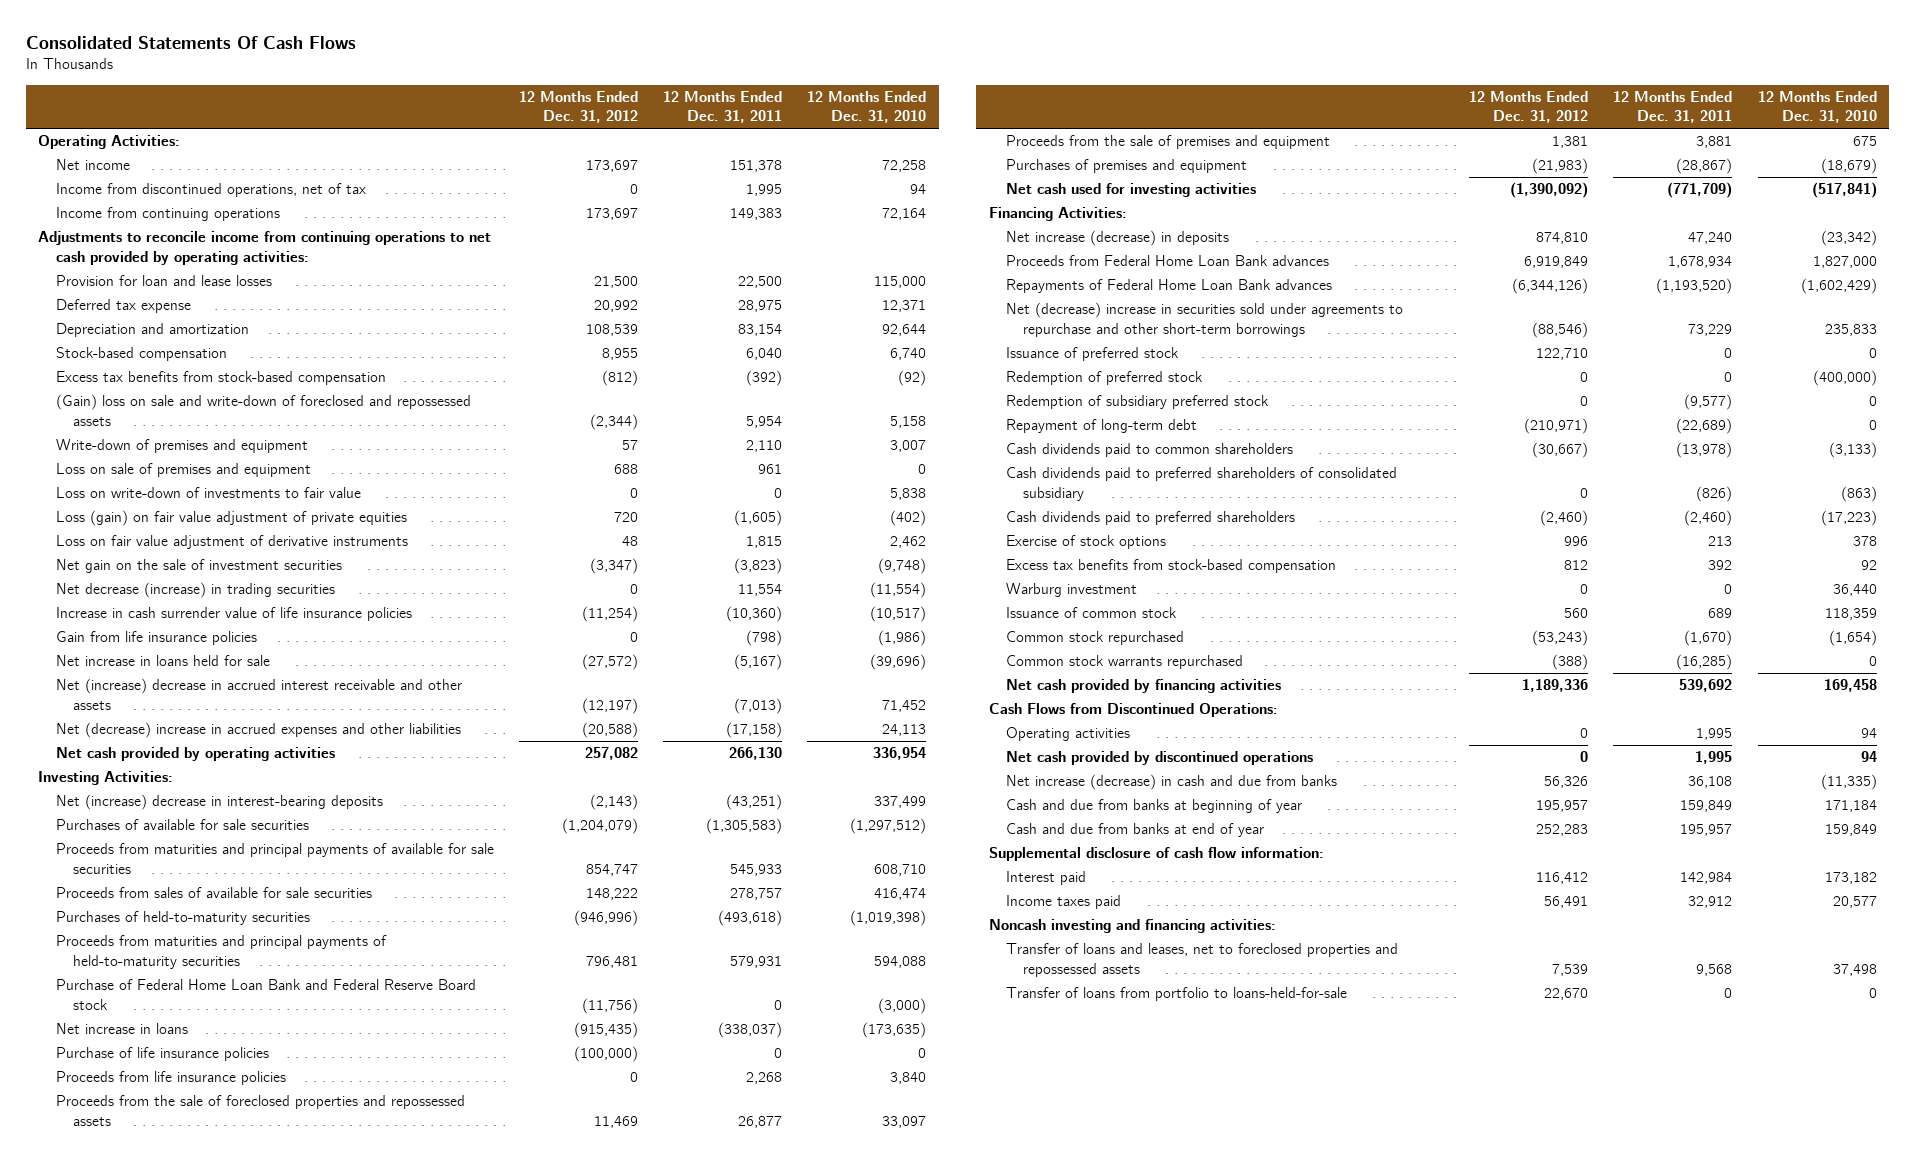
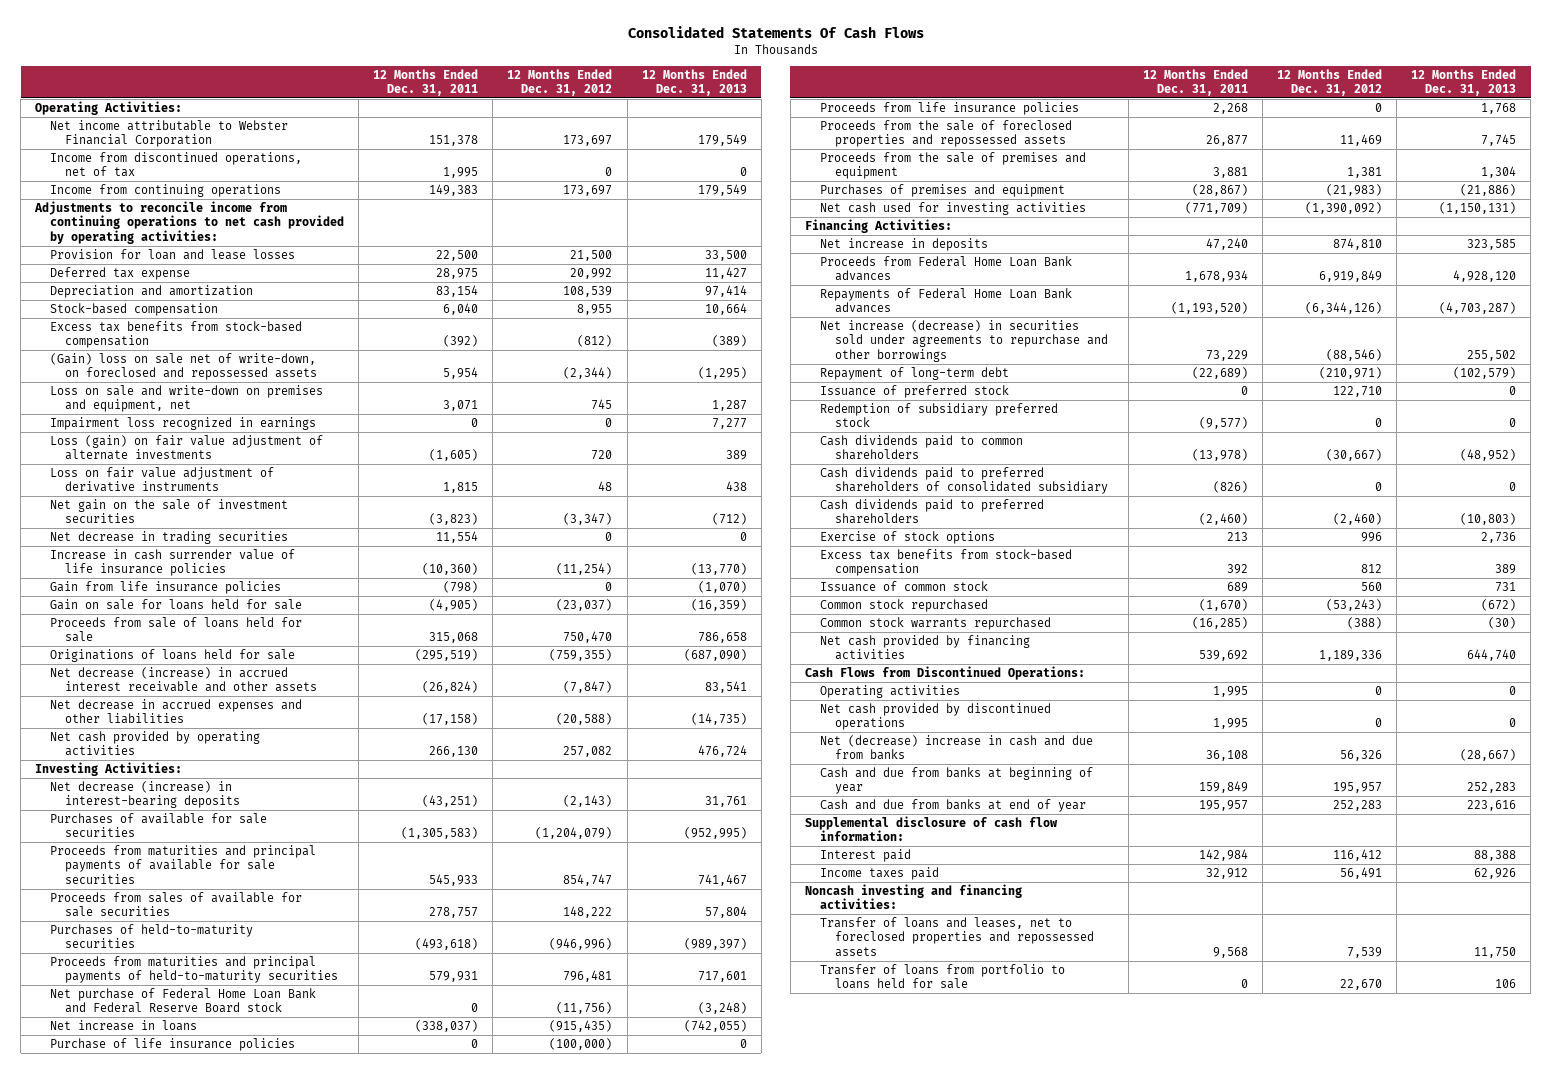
- | 12 Months Ended Dec. 31, 2012 | 12 Months Ended Dec. 31, 2011 | 12 Months Ended Dec. 31, 2010
+ | 12 Months Ended Dec. 31, 2011 | 12 Months Ended Dec. 31, 2012 | 12 Months Ended Dec. 31, 2013
- Net income | 173,697 | 151,378 | 72,258
+ Net income attributable to Webster Financial Corporation | 151,378 | 173,697 | 179,549
- (Gain) loss on sale and write-down of foreclosed and repossessed assets | (2,344) | 5,954 | 5,158
- Write-down of premises and equipment | 57 | 2,110 | 3,007
- Loss on sale of premises and equipment | 688 | 961 | 0
- Loss on write-down of investments to fair value | 0 | 0 | 5,838
- Loss (gain) on fair value adjustment of private equities | 720 | (1,605) | (402)
+ (Gain) loss on sale net of write-down, on foreclosed and repossessed assets | 5,954 | (2,344) | (1,295)
+ Loss on sale and write-down on premises and equipment, net | 3,071 | 745 | 1,287
+ Impairment loss recognized in earnings | 0 | 0 | 7,277
+ Loss (gain) on fair value adjustment of alternate investments | (1,605) | 720 | 389
- Net decrease (increase) in trading securities | 0 | 11,554 | (11,554)
+ Net decrease in trading securities | 11,554 | 0 | 0
- Net increase in loans held for sale | (27,572) | (5,167) | (39,696)
- Net (increase) decrease in accrued interest receivable and other assets | (12,197) | (7,013) | 71,452
- Net (decrease) increase in accrued expenses and other liabilities | (20,588) | (17,158) | 24,113
+ Gain on sale for loans held for sale | (4,905) | (23,037) | (16,359)
+ Proceeds from sale of loans held for sale | 315,068 | 750,470 | 786,658
+ Originations of loans held for sale | (295,519) | (759,355) | (687,090)
+ Net decrease (increase) in accrued interest receivable and other assets | (26,824) | (7,847) | 83,541
+ Net decrease in accrued expenses and other liabilities | (17,158) | (20,588) | (14,735)
- Net (increase) decrease in interest-bearing deposits | (2,143) | (43,251) | 337,499
+ Net decrease (increase) in interest-bearing deposits | (43,251) | (2,143) | 31,761
- Purchase of Federal Home Loan Bank and Federal Reserve Board stock | (11,756) | 0 | (3,000)
+ Net purchase of Federal Home Loan Bank and Federal Reserve Board stock | 0 | (11,756) | (3,248)
- Net increase (decrease) in deposits | 874,810 | 47,240 | (23,342)
+ Net increase in deposits | 47,240 | 874,810 | 323,585
- Net (decrease) increase in securities sold under agreements to repurchase and other short-term borrowings | (88,546) | 73,229 | 235,833
+ Net increase (decrease) in securities sold under agreements to repurchase and other borrowings | 73,229 | (88,546) | 255,502
moved up: Repayment of long-term debt | (22,689) | (210,971) | (102,579)
- Redemption of preferred stock | 0 | 0 | (400,000)
- Warburg investment | 0 | 0 | 36,440
- Net increase (decrease) in cash and due from banks | 56,326 | 36,108 | (11,335)
+ Net (decrease) increase in cash and due from banks | 36,108 | 56,326 | (28,667)
- Transfer of loans from portfolio to loans-held-for-sale | 22,670 | 0 | 0
+ Transfer of loans from portfolio to loans held for sale | 0 | 22,670 | 106

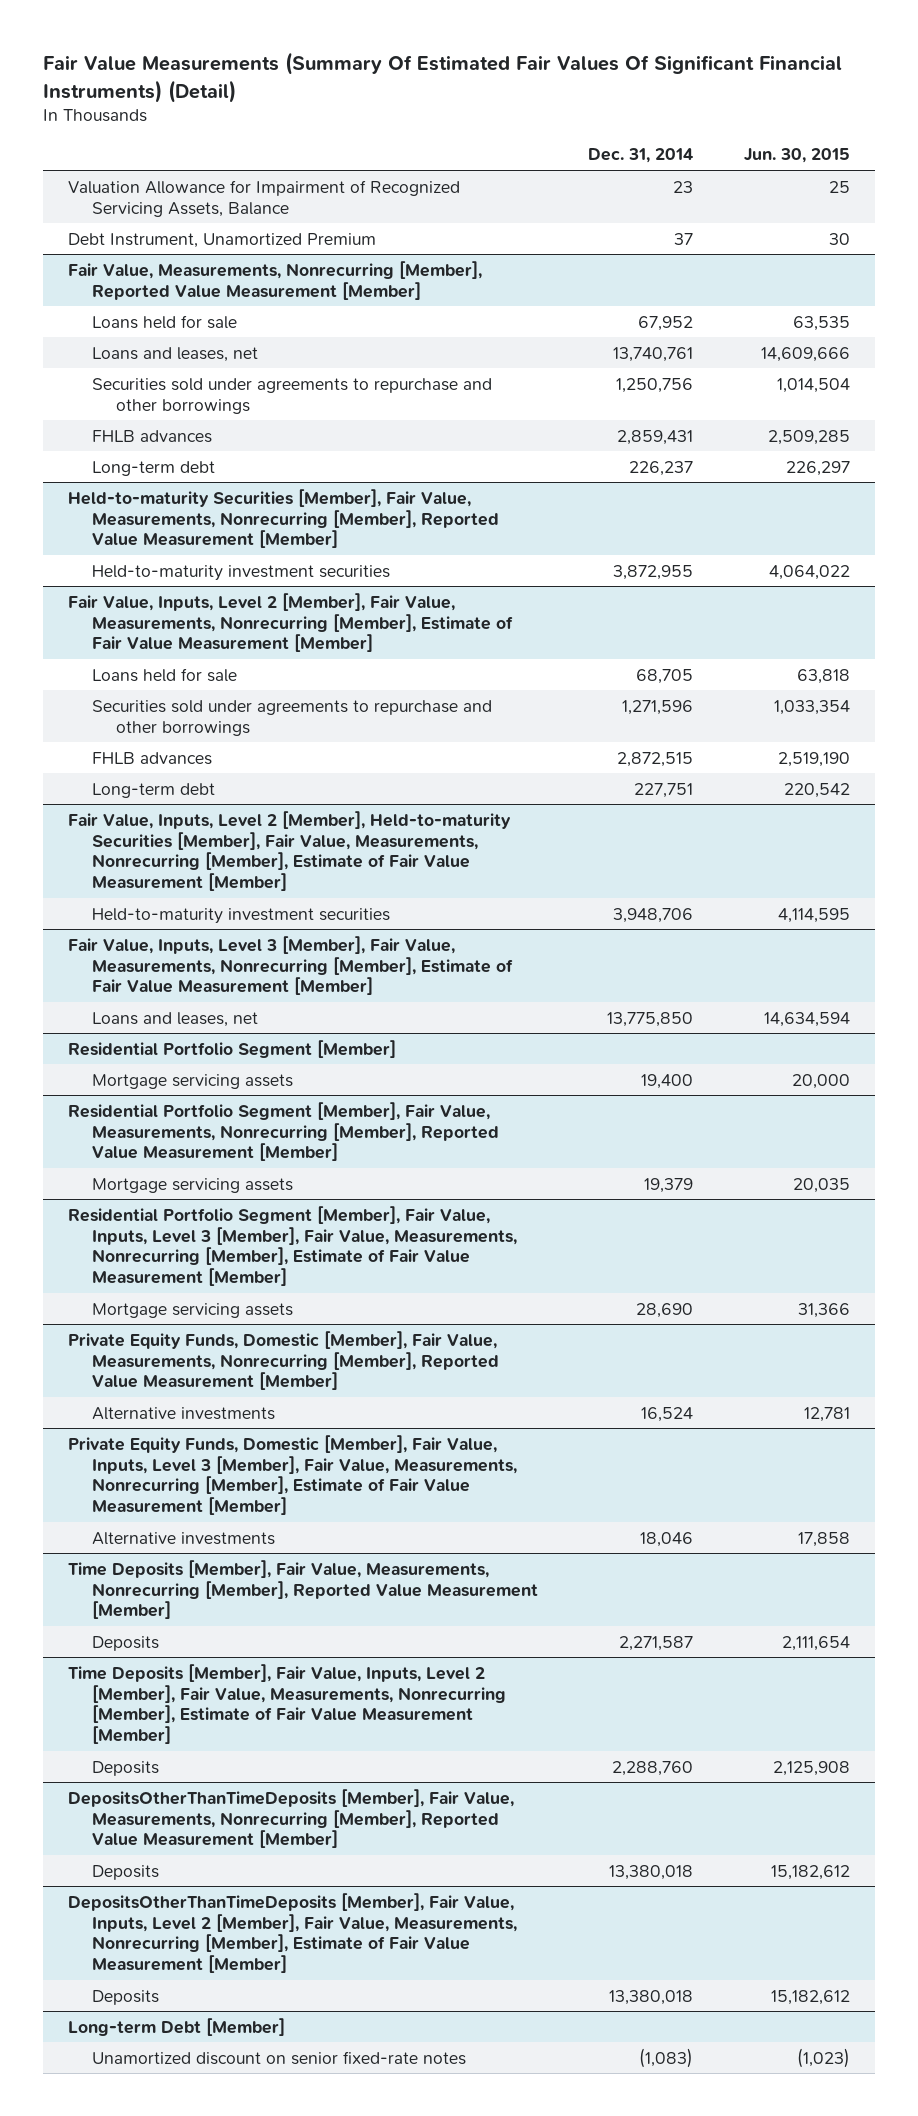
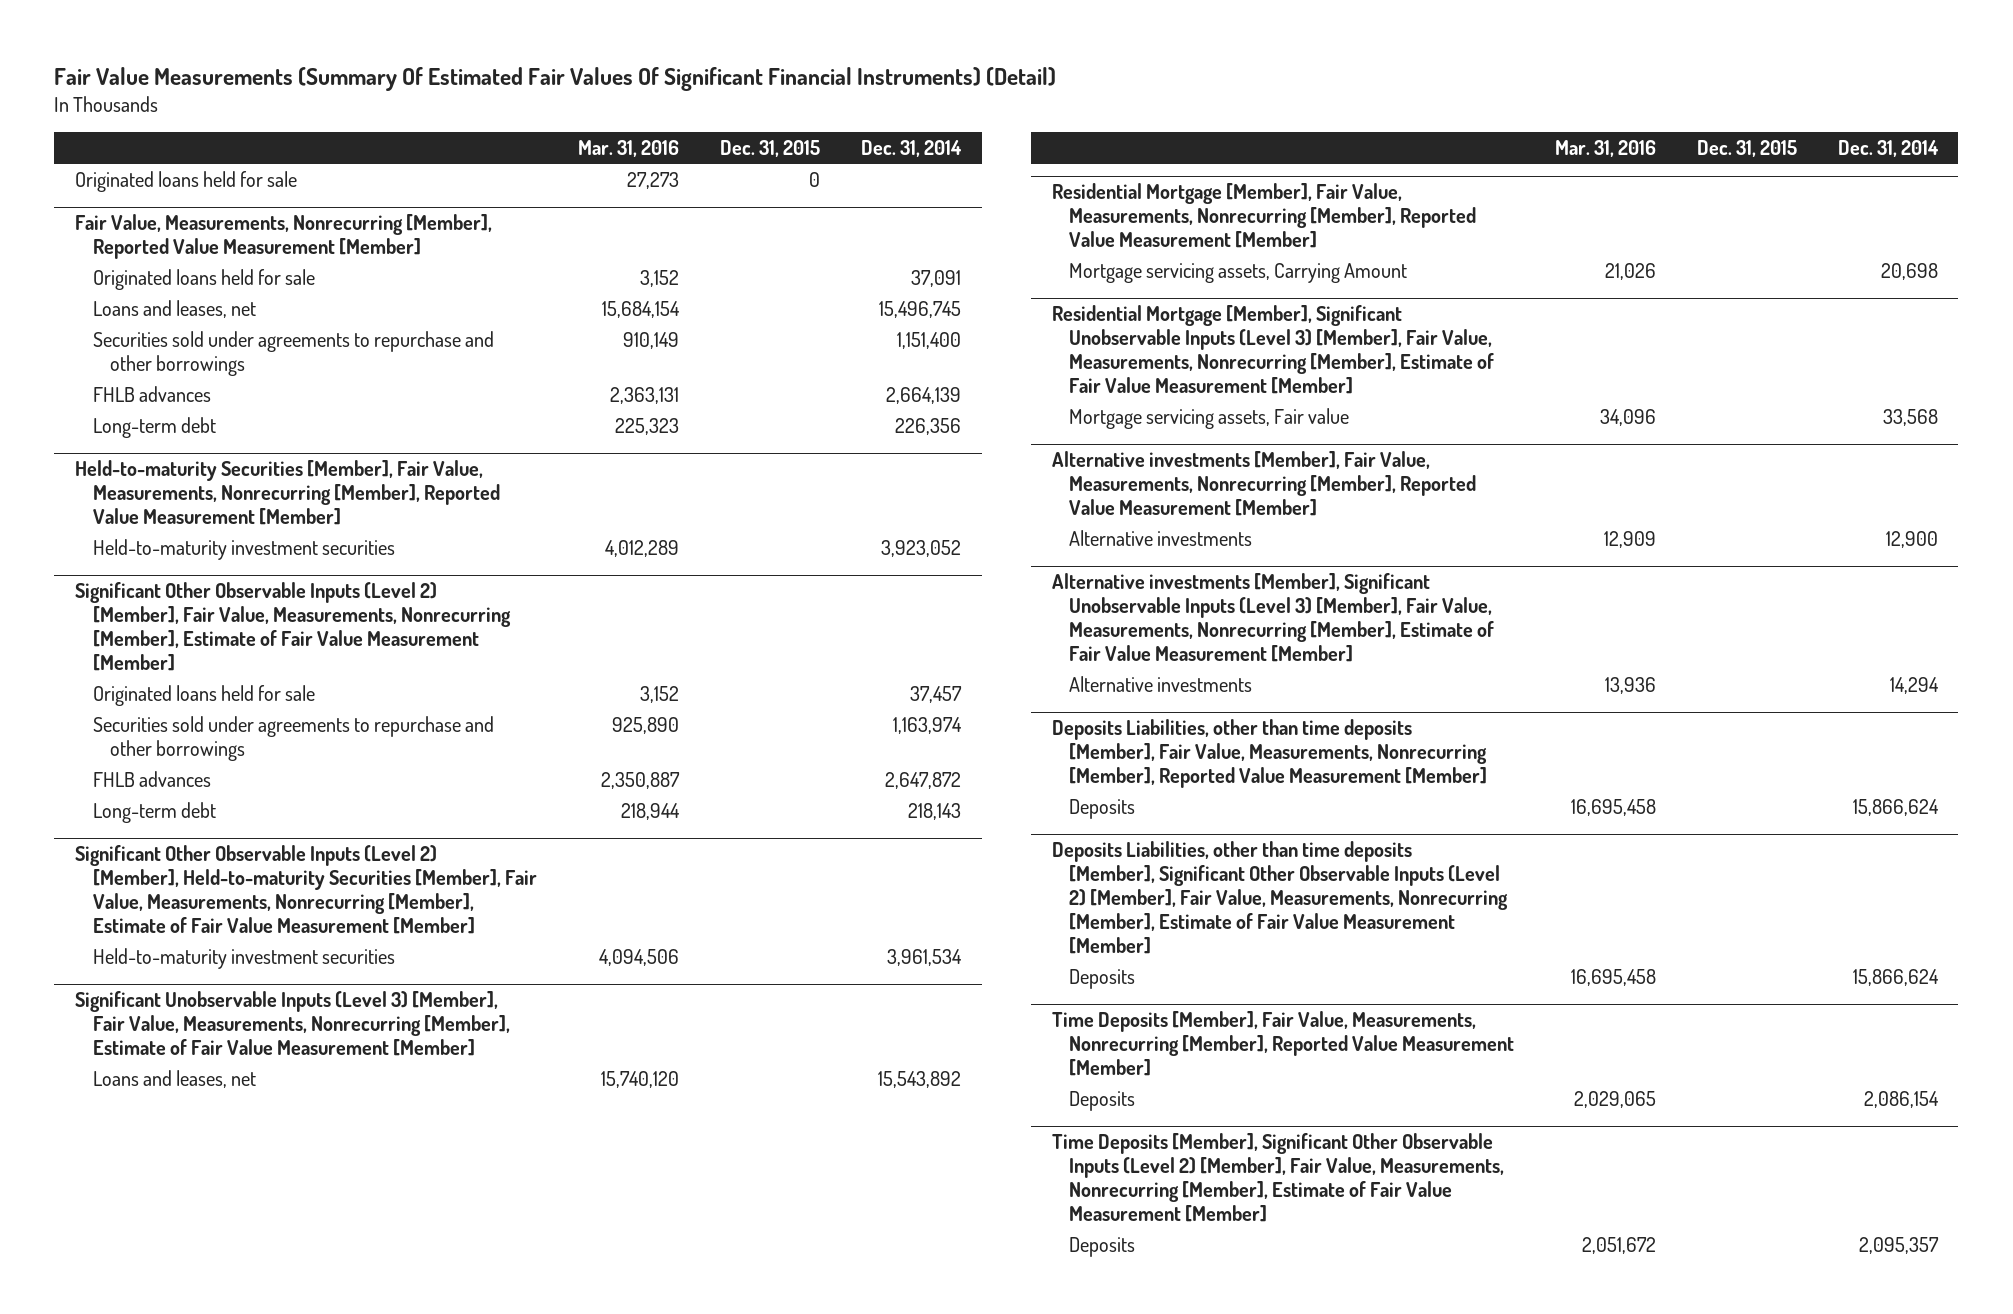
- | Dec. 31, 2014 | Jun. 30, 2015
+ | Mar. 31, 2016 | Dec. 31, 2015 | Dec. 31, 2014
- Valuation Allowance for Impairment of Recognized Servicing Assets, Balance | 23 | 25
- Debt Instrument, Unamortized Premium | 37 | 30
+ Originated loans held for sale | 27,273 | 0 |
@ Fair Value, Measurements, Nonrecurring [Member], Reported Value Measurement [Member]
- Loans held for sale | 67,952 | 63,535
- Loans and leases, net | 13,740,761 | 14,609,666
- Securities sold under agreements to repurchase and other borrowings | 1,250,756 | 1,014,504
- FHLB advances | 2,859,431 | 2,509,285
- Long-term debt | 226,237 | 226,297
+ Originated loans held for sale | 3,152 | | 37,091
+ Loans and leases, net | 15,684,154 | | 15,496,745
+ Securities sold under agreements to repurchase and other borrowings | 910,149 | | 1,151,400
+ FHLB advances | 2,363,131 | | 2,664,139
+ Long-term debt | 225,323 | | 226,356
@ Held-to-maturity Securities [Member], Fair Value, Measurements, Nonrecurring [Member], Reported Value Measurement [Member]
- Held-to-maturity investment securities | 3,872,955 | 4,064,022
- Fair Value, Inputs, Level 2 [Member], Fair Value, Measurements, Nonrecurring [Member], Estimate of Fair Value Measurement [Member]
- Loans held for sale | 68,705 | 63,818
- Securities sold under agreements to repurchase and other borrowings | 1,271,596 | 1,033,354
- FHLB advances | 2,872,515 | 2,519,190
- Long-term debt | 227,751 | 220,542
- Fair Value, Inputs, Level 2 [Member], Held-to-maturity Securities [Member], Fair Value, Measurements, Nonrecurring [Member], Estimate of Fair Value Measurement [Member]
- Held-to-maturity investment securities | 3,948,706 | 4,114,595
- Fair Value, Inputs, Level 3 [Member], Fair Value, Measurements, Nonrecurring [Member], Estimate of Fair Value Measurement [Member]
- Loans and leases, net | 13,775,850 | 14,634,594
- Residential Portfolio Segment [Member]
- Mortgage servicing assets | 19,400 | 20,000
- Residential Portfolio Segment [Member], Fair Value, Measurements, Nonrecurring [Member], Reported Value Measurement [Member]
- Mortgage servicing assets | 19,379 | 20,035
- Residential Portfolio Segment [Member], Fair Value, Inputs, Level 3 [Member], Fair Value, Measurements, Nonrecurring [Member], Estimate of Fair Value Measurement [Member]
- Mortgage servicing assets | 28,690 | 31,366
- Private Equity Funds, Domestic [Member], Fair Value, Measurements, Nonrecurring [Member], Reported Value Measurement [Member]
- Alternative investments | 16,524 | 12,781
- Private Equity Funds, Domestic [Member], Fair Value, Inputs, Level 3 [Member], Fair Value, Measurements, Nonrecurring [Member], Estimate of Fair Value Measurement [Member]
- Alternative investments | 18,046 | 17,858
@ Held-to-maturity Securities [Member], Fair Value, Measurements, Nonrecurring [Member], Reported Value Measurement [Member]
+ Held-to-maturity investment securities | 4,012,289 | | 3,923,052
+ Significant Other Observable Inputs (Level 2) [Member], Fair Value, Measurements, Nonrecurring [Member], Estimate of Fair Value Measurement [Member]
+ Originated loans held for sale | 3,152 | | 37,457
+ Securities sold under agreements to repurchase and other borrowings | 925,890 | | 1,163,974
+ FHLB advances | 2,350,887 | | 2,647,872
+ Long-term debt | 218,944 | | 218,143
+ Significant Other Observable Inputs (Level 2) [Member], Held-to-maturity Securities [Member], Fair Value, Measurements, Nonrecurring [Member], Estimate of Fair Value Measurement [Member]
+ Held-to-maturity investment securities | 4,094,506 | | 3,961,534
+ Significant Unobservable Inputs (Level 3) [Member], Fair Value, Measurements, Nonrecurring [Member], Estimate of Fair Value Measurement [Member]
+ Loans and leases, net | 15,740,120 | | 15,543,892
+ Residential Mortgage [Member], Fair Value, Measurements, Nonrecurring [Member], Reported Value Measurement [Member]
+ Mortgage servicing assets, Carrying Amount | 21,026 | | 20,698
+ Residential Mortgage [Member], Significant Unobservable Inputs (Level 3) [Member], Fair Value, Measurements, Nonrecurring [Member], Estimate of Fair Value Measurement [Member]
+ Mortgage servicing assets, Fair value | 34,096 | | 33,568
+ Alternative investments [Member], Fair Value, Measurements, Nonrecurring [Member], Reported Value Measurement [Member]
+ Alternative investments | 12,909 | | 12,900
+ Alternative investments [Member], Significant Unobservable Inputs (Level 3) [Member], Fair Value, Measurements, Nonrecurring [Member], Estimate of Fair Value Measurement [Member]
+ Alternative investments | 13,936 | | 14,294
+ Deposits Liabilities, other than time deposits [Member], Fair Value, Measurements, Nonrecurring [Member], Reported Value Measurement [Member]
+ Deposits | 16,695,458 | | 15,866,624
+ Deposits Liabilities, other than time deposits [Member], Significant Other Observable Inputs (Level 2) [Member], Fair Value, Measurements, Nonrecurring [Member], Estimate of Fair Value Measurement [Member]
+ Deposits | 16,695,458 | | 15,866,624
@ Time Deposits [Member], Fair Value, Measurements, Nonrecurring [Member], Reported Value Measurement [Member]
- Deposits | 2,271,587 | 2,111,654
- Time Deposits [Member], Fair Value, Inputs, Level 2 [Member], Fair Value, Measurements, Nonrecurring [Member], Estimate of Fair Value Measurement [Member]
- Deposits | 2,288,760 | 2,125,908
- DepositsOtherThanTimeDeposits [Member], Fair Value, Measurements, Nonrecurring [Member], Reported Value Measurement [Member]
- Deposits | 13,380,018 | 15,182,612
- DepositsOtherThanTimeDeposits [Member], Fair Value, Inputs, Level 2 [Member], Fair Value, Measurements, Nonrecurring [Member], Estimate of Fair Value Measurement [Member]
- Deposits | 13,380,018 | 15,182,612
- Long-term Debt [Member]
- Unamortized discount on senior fixed-rate notes | (1,083) | (1,023)
@ Time Deposits [Member], Fair Value, Measurements, Nonrecurring [Member], Reported Value Measurement [Member]
+ Deposits | 2,029,065 | | 2,086,154
+ Time Deposits [Member], Significant Other Observable Inputs (Level 2) [Member], Fair Value, Measurements, Nonrecurring [Member], Estimate of Fair Value Measurement [Member]
+ Deposits | 2,051,672 | | 2,095,357

